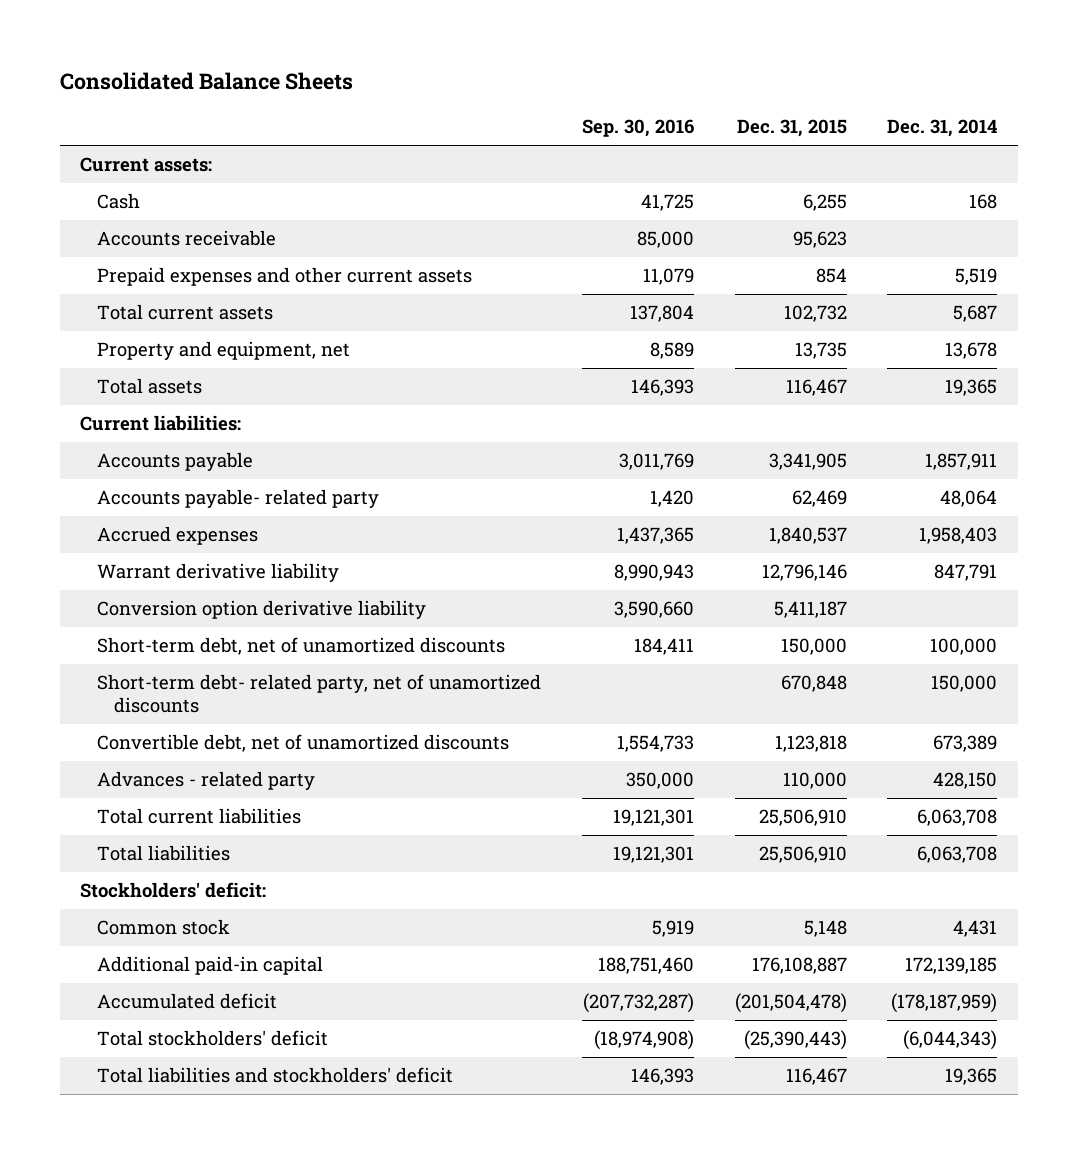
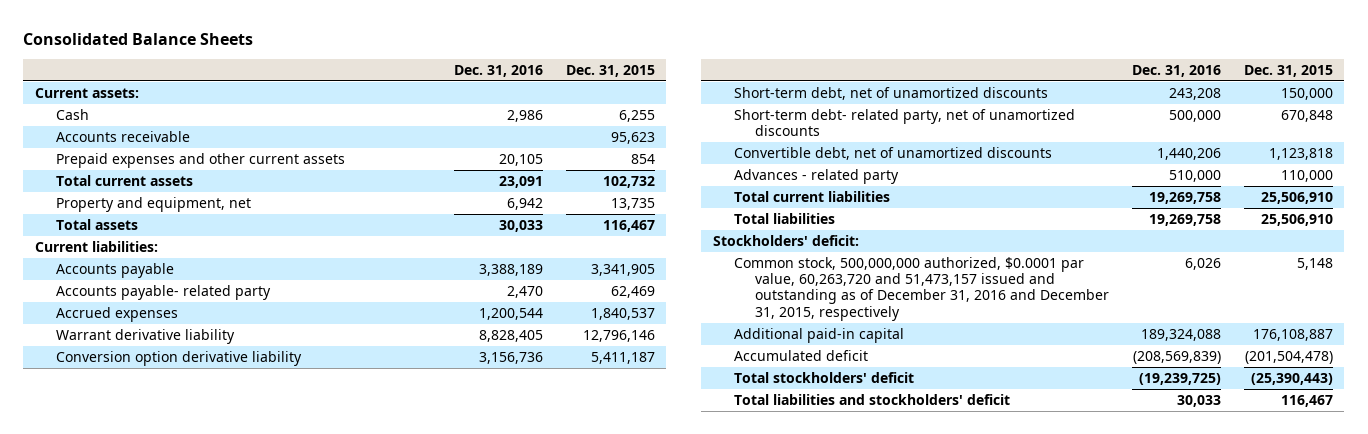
- | Sep. 30, 2016 | Dec. 31, 2015 | Dec. 31, 2014
+ | Dec. 31, 2016 | Dec. 31, 2015
- Common stock | 5,919 | 5,148 | 4,431
+ Common stock, 500,000,000 authorized, $0.0001 par value, 60,263,720 and 51,473,157 issued and outstanding as of December 31, 2016 and December 31, 2015, respectively | 6,026 | 5,148

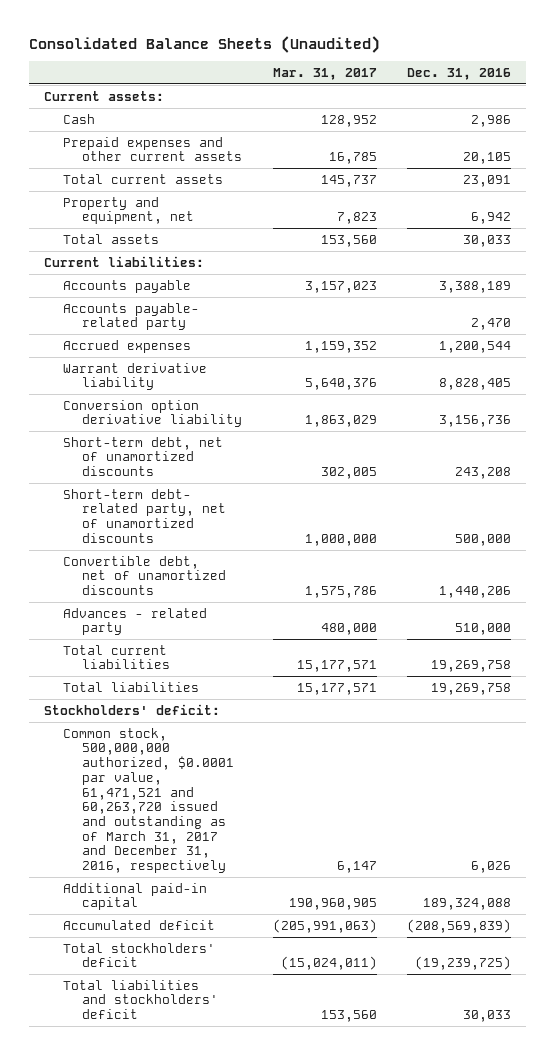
- Consolidated Balance Sheets
+ Consolidated Balance Sheets (Unaudited)
- | Dec. 31, 2016 | Dec. 31, 2015
+ | Mar. 31, 2017 | Dec. 31, 2016
- Accounts receivable | | 95,623
- Common stock, 500,000,000 authorized, $0.0001 par value, 60,263,720 and 51,473,157 issued and outstanding as of December 31, 2016 and December 31, 2015, respectively | 6,026 | 5,148
+ Common stock, 500,000,000 authorized, $0.0001 par value, 61,471,521 and 60,263,720 issued and outstanding as of March 31, 2017 and December 31, 2016, respectively | 6,147 | 6,026

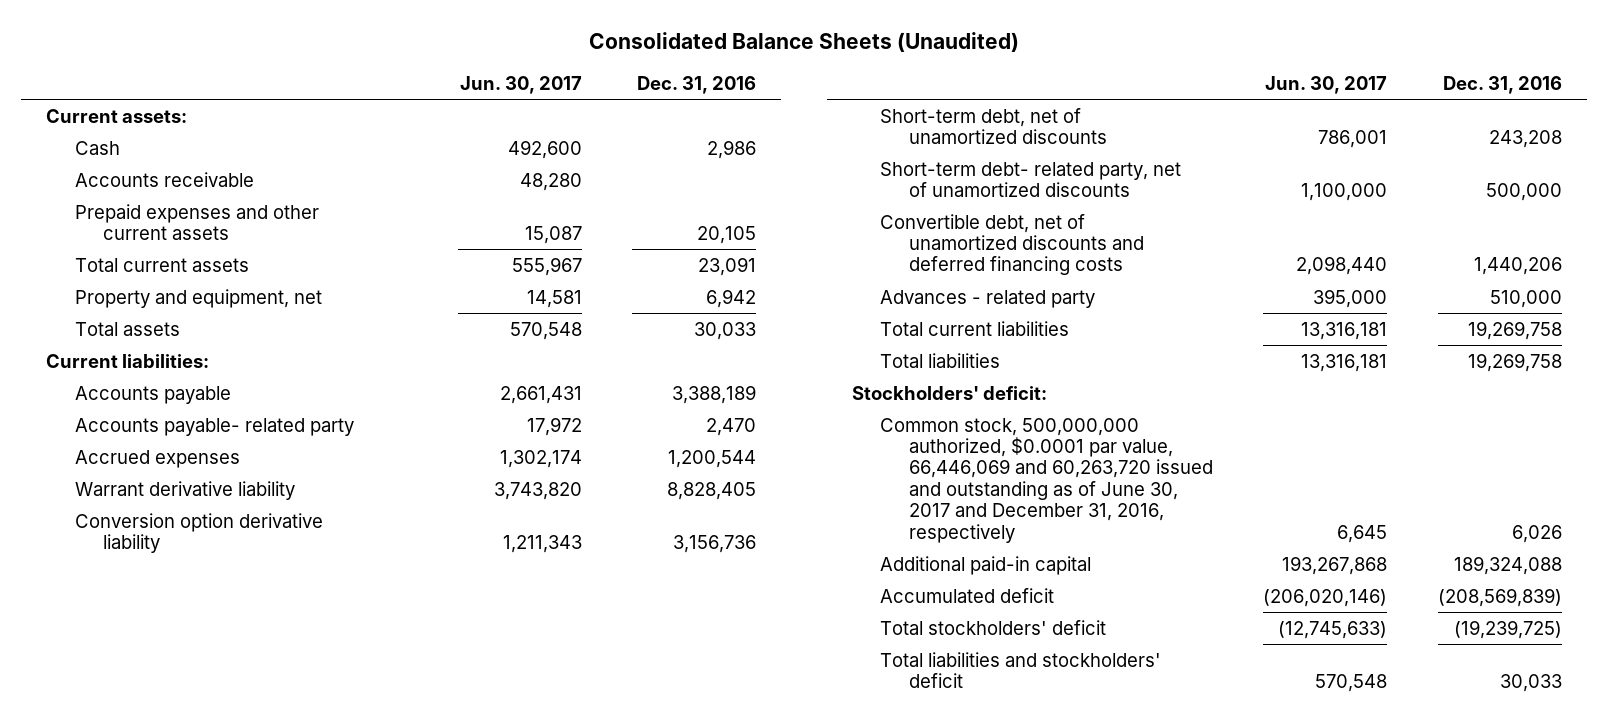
- | Mar. 31, 2017 | Dec. 31, 2016
+ | Jun. 30, 2017 | Dec. 31, 2016
+ Accounts receivable | 48,280 |
- Convertible debt, net of unamortized discounts | 1,575,786 | 1,440,206
+ Convertible debt, net of unamortized discounts and deferred financing costs | 2,098,440 | 1,440,206
- Common stock, 500,000,000 authorized, $0.0001 par value, 61,471,521 and 60,263,720 issued and outstanding as of March 31, 2017 and December 31, 2016, respectively | 6,147 | 6,026
+ Common stock, 500,000,000 authorized, $0.0001 par value, 66,446,069 and 60,263,720 issued and outstanding as of June 30, 2017 and December 31, 2016, respectively | 6,645 | 6,026

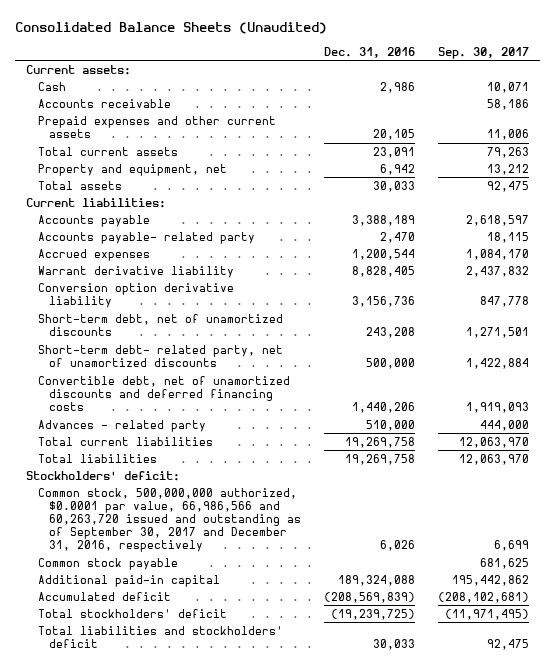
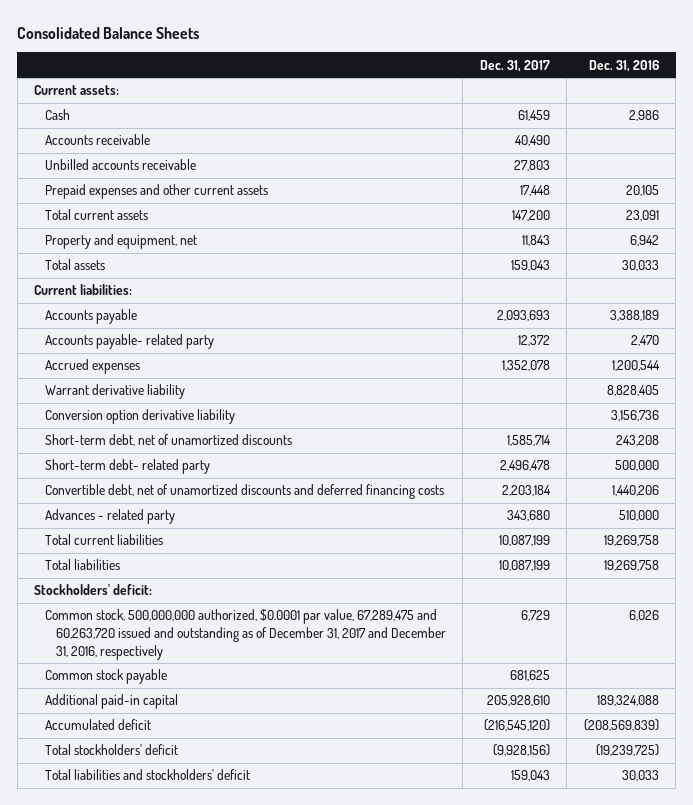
- Consolidated Balance Sheets (Unaudited)
+ Consolidated Balance Sheets
- | Dec. 31, 2016 | Sep. 30, 2017
+ | Dec. 31, 2017 | Dec. 31, 2016
+ Unbilled accounts receivable | 27,803 |
- Short-term debt- related party, net of unamortized discounts | 500,000 | 1,422,884
+ Short-term debt- related party | 2,496,478 | 500,000
- Common stock, 500,000,000 authorized, $0.0001 par value, 66,986,566 and 60,263,720 issued and outstanding as of September 30, 2017 and December 31, 2016, respectively | 6,026 | 6,699
+ Common stock, 500,000,000 authorized, $0.0001 par value, 67,289,475 and 60,263,720 issued and outstanding as of December 31, 2017 and December 31, 2016, respectively | 6,729 | 6,026

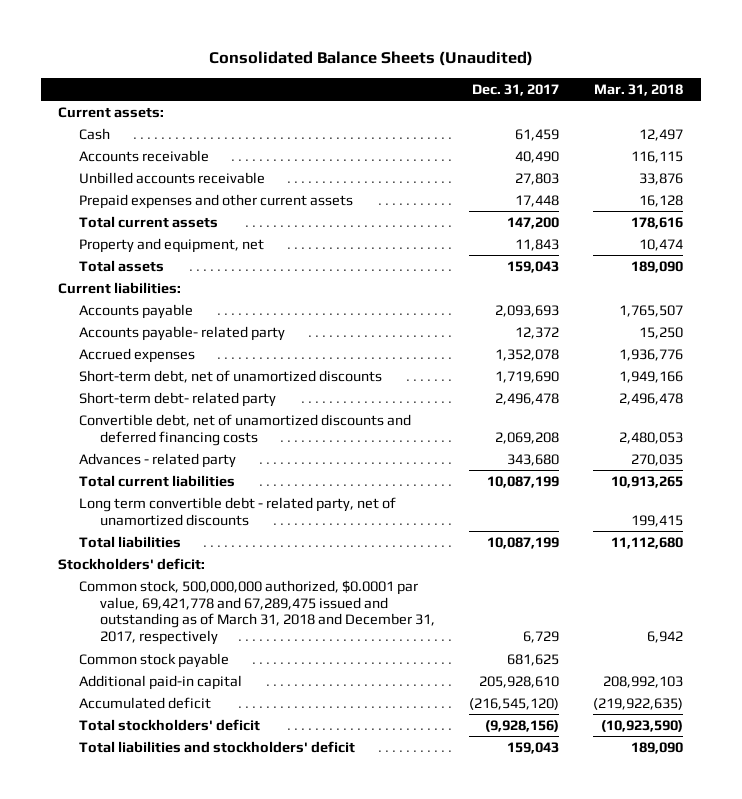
- Consolidated Balance Sheets
+ Consolidated Balance Sheets (Unaudited)
- | Dec. 31, 2017 | Dec. 31, 2016
+ | Dec. 31, 2017 | Mar. 31, 2018
- Warrant derivative liability | | 8,828,405
- Conversion option derivative liability | | 3,156,736
- Short-term debt, net of unamortized discounts | 1,585,714 | 243,208
+ Short-term debt, net of unamortized discounts | 1,719,690 | 1,949,166
- Convertible debt, net of unamortized discounts and deferred financing costs | 2,203,184 | 1,440,206
+ Convertible debt, net of unamortized discounts and deferred financing costs | 2,069,208 | 2,480,053
+ Long term convertible debt - related party, net of unamortized discounts | | 199,415
- Common stock, 500,000,000 authorized, $0.0001 par value, 67,289,475 and 60,263,720 issued and outstanding as of December 31, 2017 and December 31, 2016, respectively | 6,729 | 6,026
+ Common stock, 500,000,000 authorized, $0.0001 par value, 69,421,778 and 67,289,475 issued and outstanding as of March 31, 2018 and December 31, 2017, respectively | 6,729 | 6,942

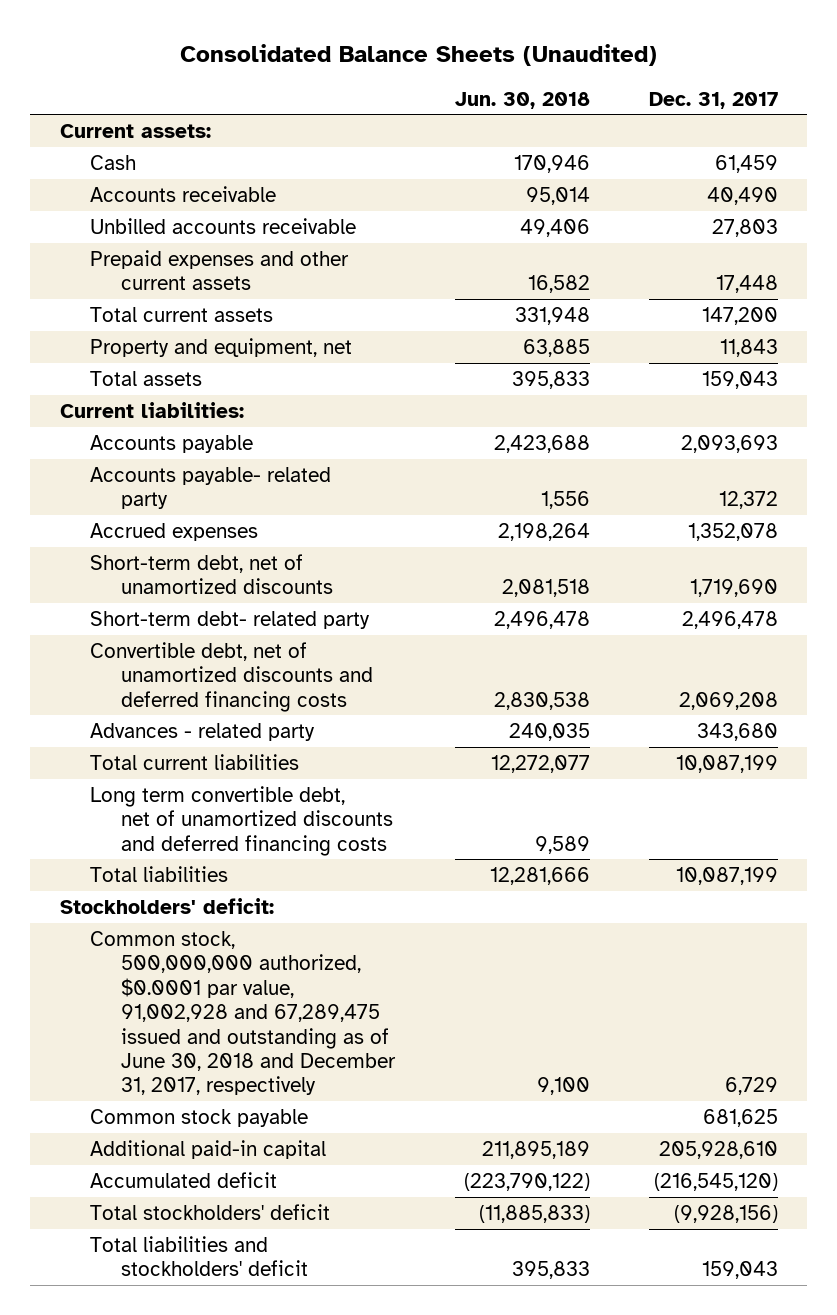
- | Dec. 31, 2017 | Mar. 31, 2018
+ | Jun. 30, 2018 | Dec. 31, 2017
- Long term convertible debt - related party, net of unamortized discounts | | 199,415
+ Long term convertible debt, net of unamortized discounts and deferred financing costs | 9,589 |
- Common stock, 500,000,000 authorized, $0.0001 par value, 69,421,778 and 67,289,475 issued and outstanding as of March 31, 2018 and December 31, 2017, respectively | 6,729 | 6,942
+ Common stock, 500,000,000 authorized, $0.0001 par value, 91,002,928 and 67,289,475 issued and outstanding as of June 30, 2018 and December 31, 2017, respectively | 9,100 | 6,729

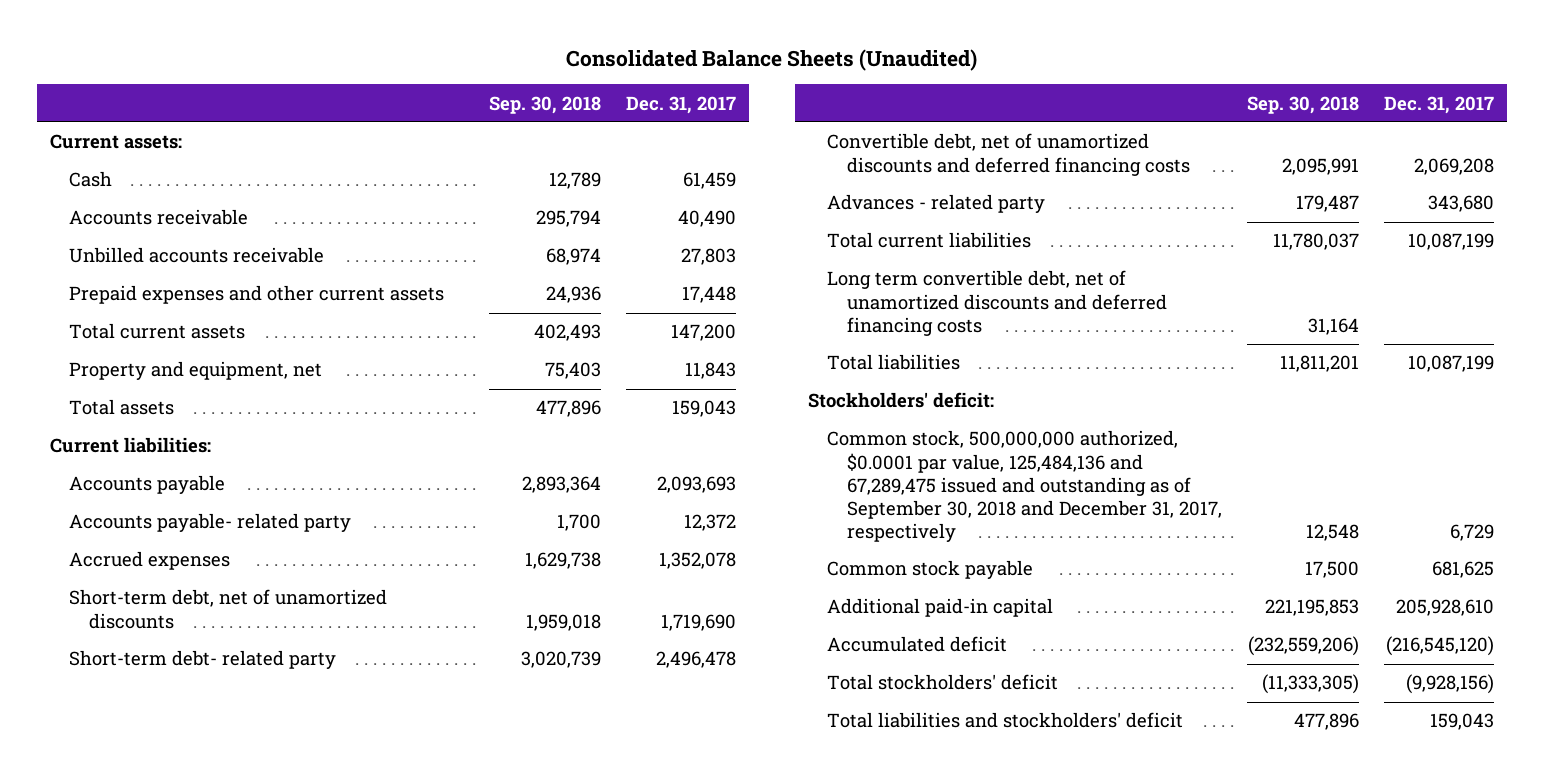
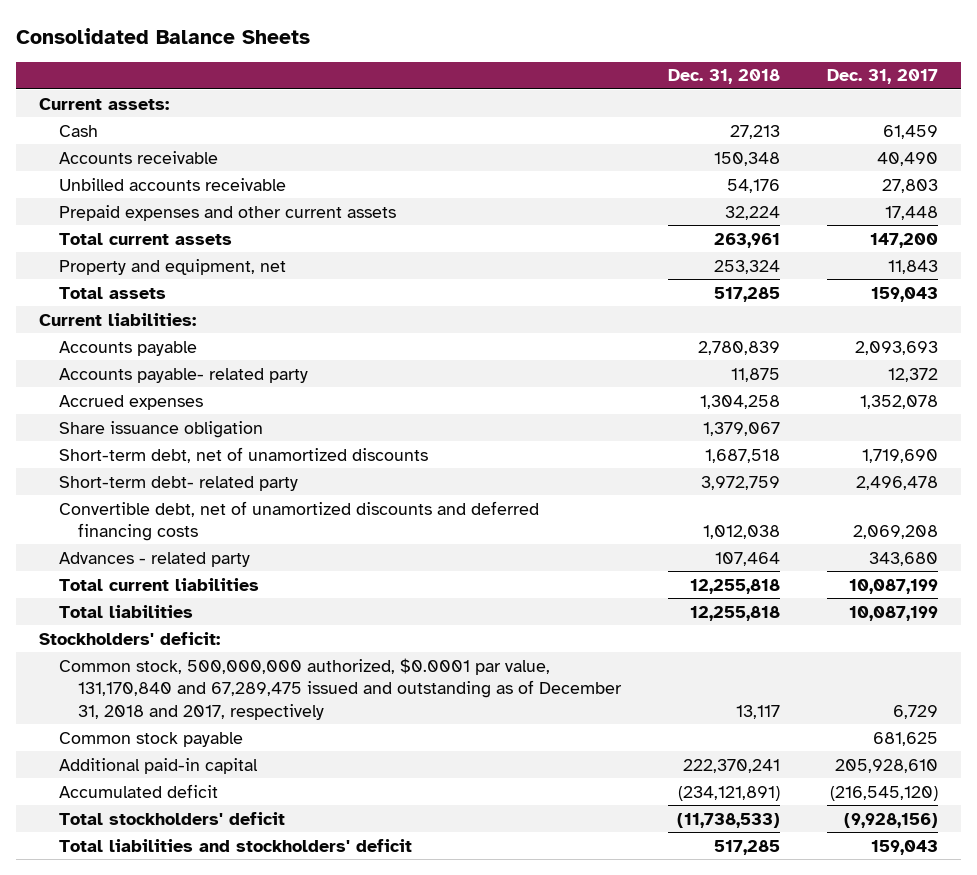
- Consolidated Balance Sheets (Unaudited)
+ Consolidated Balance Sheets
- | Sep. 30, 2018 | Dec. 31, 2017
+ | Dec. 31, 2018 | Dec. 31, 2017
+ Share issuance obligation | 1,379,067 |
- Long term convertible debt, net of unamortized discounts and deferred financing costs | 31,164 |
- Common stock, 500,000,000 authorized, $0.0001 par value, 125,484,136 and 67,289,475 issued and outstanding as of September 30, 2018 and December 31, 2017, respectively | 12,548 | 6,729
+ Common stock, 500,000,000 authorized, $0.0001 par value, 131,170,840 and 67,289,475 issued and outstanding as of December 31, 2018 and 2017, respectively | 13,117 | 6,729

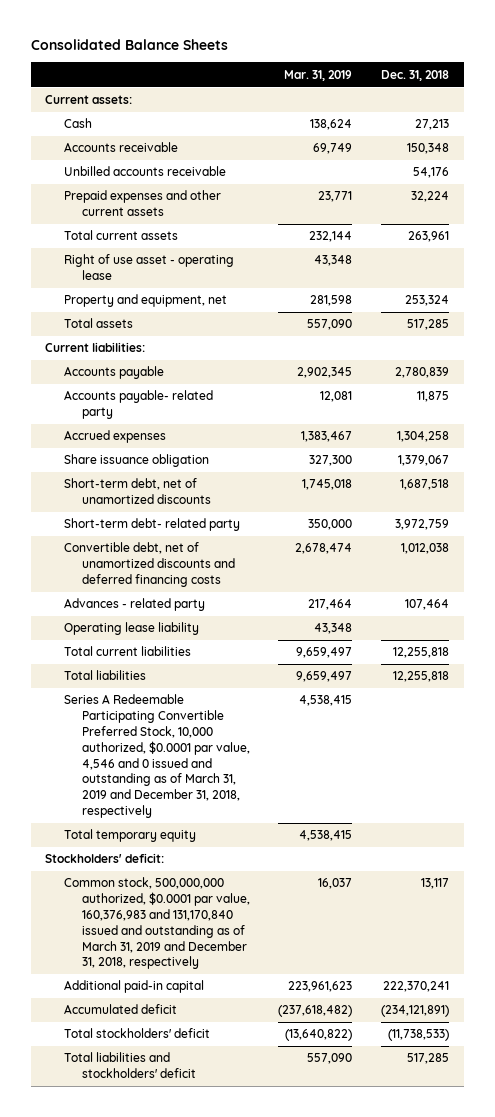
- | Dec. 31, 2018 | Dec. 31, 2017
+ | Mar. 31, 2019 | Dec. 31, 2018
+ Right of use asset - operating lease | 43,348 |
+ Operating lease liability | 43,348 |
+ Series A Redeemable Participating Convertible Preferred Stock, 10,000 authorized, $0.0001 par value, 4,546 and 0 issued and outstanding as of March 31, 2019 and December 31, 2018, respectively | 4,538,415 |
+ Total temporary equity | 4,538,415 |
- Common stock, 500,000,000 authorized, $0.0001 par value, 131,170,840 and 67,289,475 issued and outstanding as of December 31, 2018 and 2017, respectively | 13,117 | 6,729
- Common stock payable | | 681,625
+ Common stock, 500,000,000 authorized, $0.0001 par value, 160,376,983 and 131,170,840 issued and outstanding as of March 31, 2019 and December 31, 2018, respectively | 16,037 | 13,117

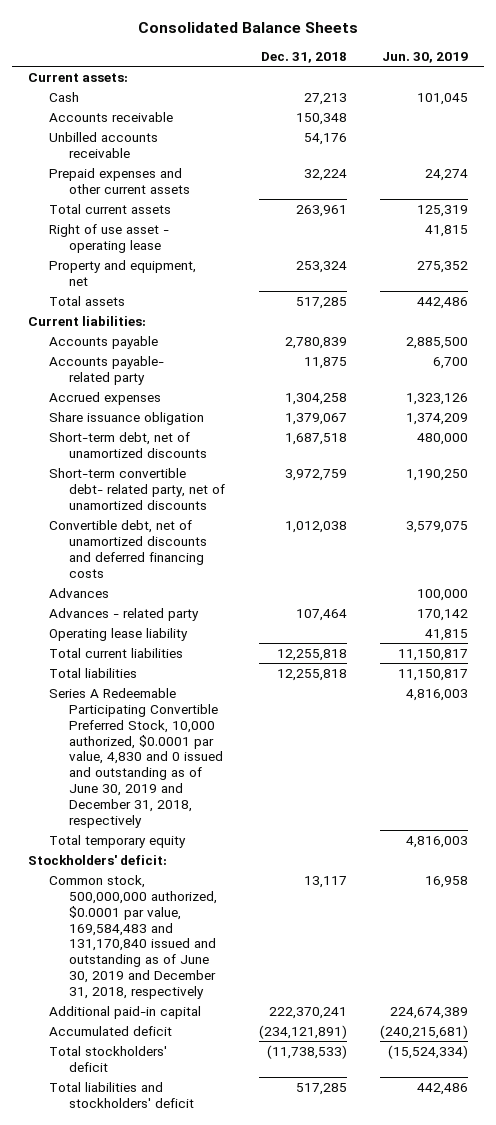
- | Mar. 31, 2019 | Dec. 31, 2018
+ | Dec. 31, 2018 | Jun. 30, 2019
- Short-term debt- related party | 350,000 | 3,972,759
+ Short-term convertible debt- related party, net of unamortized discounts | 3,972,759 | 1,190,250
+ Advances | | 100,000
- Series A Redeemable Participating Convertible Preferred Stock, 10,000 authorized, $0.0001 par value, 4,546 and 0 issued and outstanding as of March 31, 2019 and December 31, 2018, respectively | 4,538,415 |
+ Series A Redeemable Participating Convertible Preferred Stock, 10,000 authorized, $0.0001 par value, 4,830 and 0 issued and outstanding as of June 30, 2019 and December 31, 2018, respectively | | 4,816,003
- Common stock, 500,000,000 authorized, $0.0001 par value, 160,376,983 and 131,170,840 issued and outstanding as of March 31, 2019 and December 31, 2018, respectively | 16,037 | 13,117
+ Common stock, 500,000,000 authorized, $0.0001 par value, 169,584,483 and 131,170,840 issued and outstanding as of June 30, 2019 and December 31, 2018, respectively | 13,117 | 16,958

